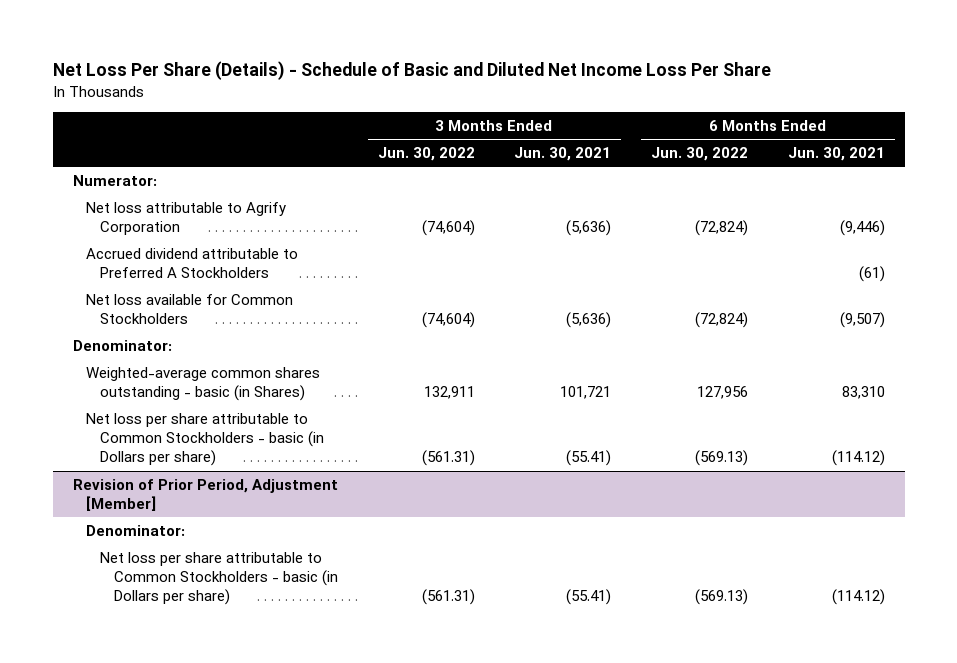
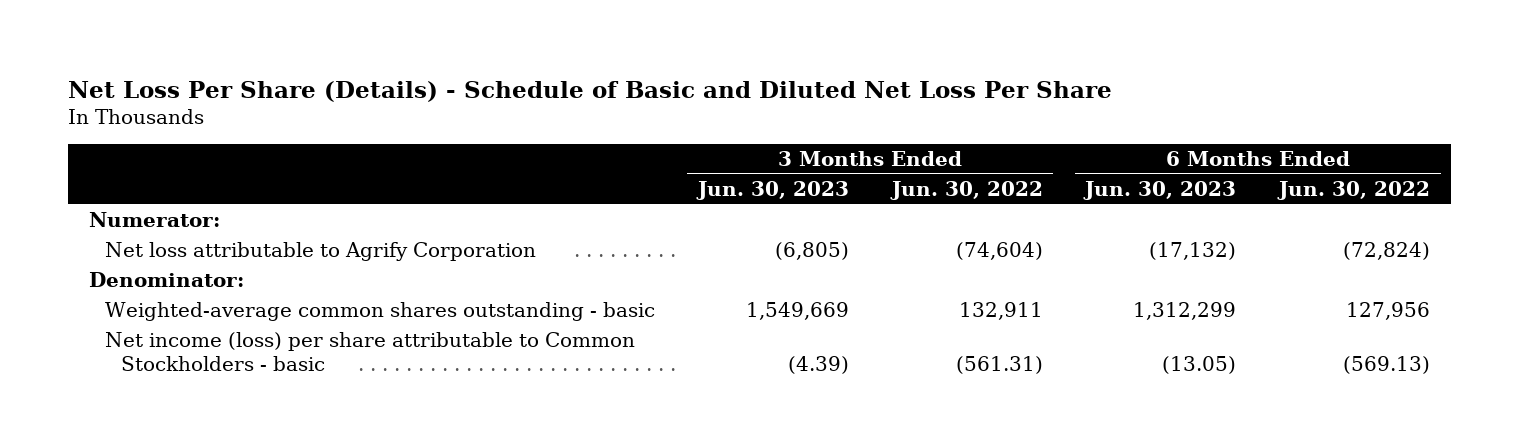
- Net Loss Per Share (Details) - Schedule of Basic and Diluted Net Income Loss Per Share
+ Net Loss Per Share (Details) - Schedule of Basic and Diluted Net Loss Per Share
- | 3 Months Ended Jun. 30, 2022 | 3 Months Ended Jun. 30, 2021 | 6 Months Ended Jun. 30, 2022 | 6 Months Ended Jun. 30, 2021
+ | 3 Months Ended Jun. 30, 2023 | 3 Months Ended Jun. 30, 2022 | 6 Months Ended Jun. 30, 2023 | 6 Months Ended Jun. 30, 2022
- Accrued dividend attributable to Preferred A Stockholders | | | | (61)
- Net loss available for Common Stockholders | (74,604) | (5,636) | (72,824) | (9,507)
- Weighted-average common shares outstanding - basic (in Shares) | 132,911 | 101,721 | 127,956 | 83,310
- Net loss per share attributable to Common Stockholders - basic (in Dollars per share) | (561.31) | (55.41) | (569.13) | (114.12)
- Revision of Prior Period, Adjustment [Member]
- Denominator:
- Net loss per share attributable to Common Stockholders - basic (in Dollars per share) | (561.31) | (55.41) | (569.13) | (114.12)
+ Weighted-average common shares outstanding - basic | 1,549,669 | 132,911 | 1,312,299 | 127,956
+ Net income (loss) per share attributable to Common Stockholders - basic | (4.39) | (561.31) | (13.05) | (569.13)

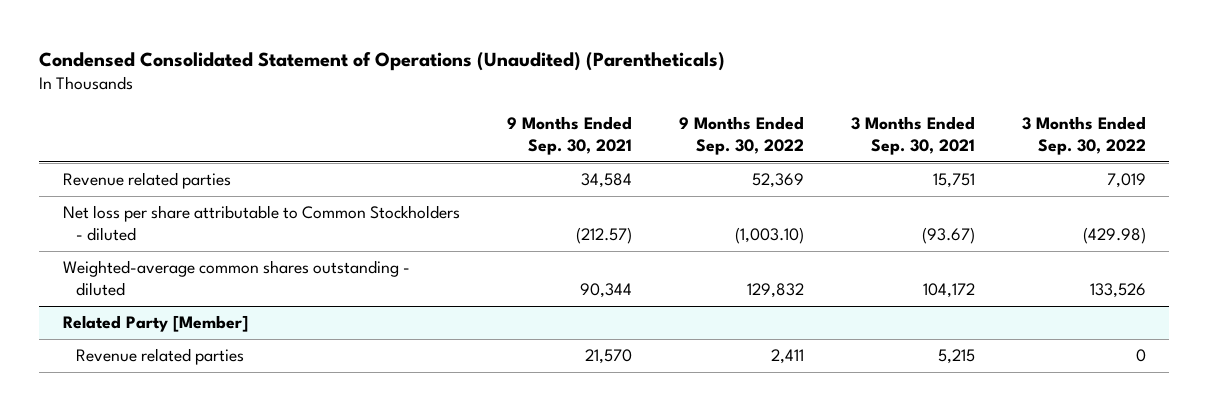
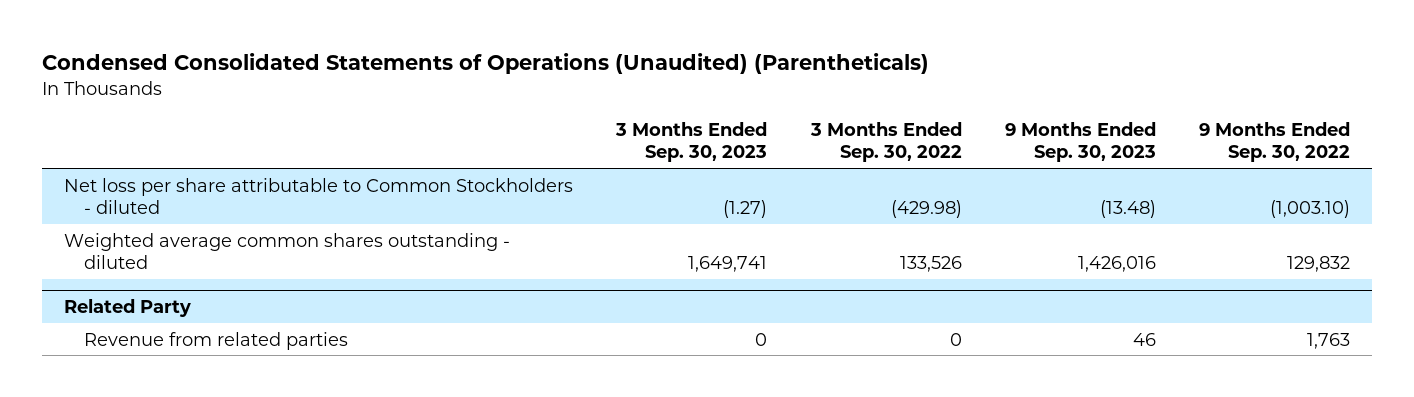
- Condensed Consolidated Statement of Operations (Unaudited) (Parentheticals)
+ Condensed Consolidated Statements of Operations (Unaudited) (Parentheticals)
- | 9 Months Ended Sep. 30, 2021 | 9 Months Ended Sep. 30, 2022 | 3 Months Ended Sep. 30, 2021 | 3 Months Ended Sep. 30, 2022
+ | 3 Months Ended Sep. 30, 2023 | 3 Months Ended Sep. 30, 2022 | 9 Months Ended Sep. 30, 2023 | 9 Months Ended Sep. 30, 2022
- Revenue related parties | 34,584 | 52,369 | 15,751 | 7,019
- Weighted-average common shares outstanding - diluted | 90,344 | 129,832 | 104,172 | 133,526
- Related Party [Member]
- Revenue related parties | 21,570 | 2,411 | 5,215 | 0
+ Weighted average common shares outstanding - diluted | 1,649,741 | 133,526 | 1,426,016 | 129,832
+ Related Party
+ Revenue from related parties | 0 | 0 | 46 | 1,763

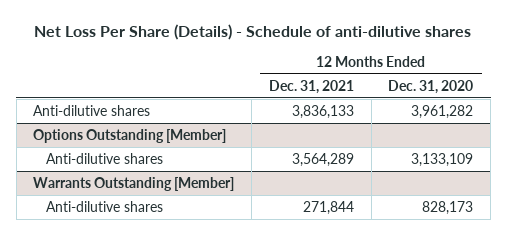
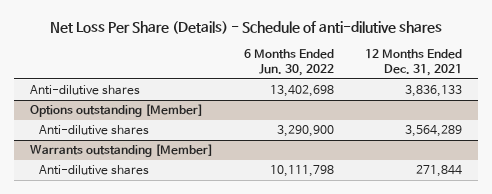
- | 12 Months Ended Dec. 31, 2021 | 12 Months Ended Dec. 31, 2020
+ | 6 Months Ended Jun. 30, 2022 | 12 Months Ended Dec. 31, 2021
- Options Outstanding [Member]
+ Options outstanding [Member]
- Warrants Outstanding [Member]
+ Warrants outstanding [Member]

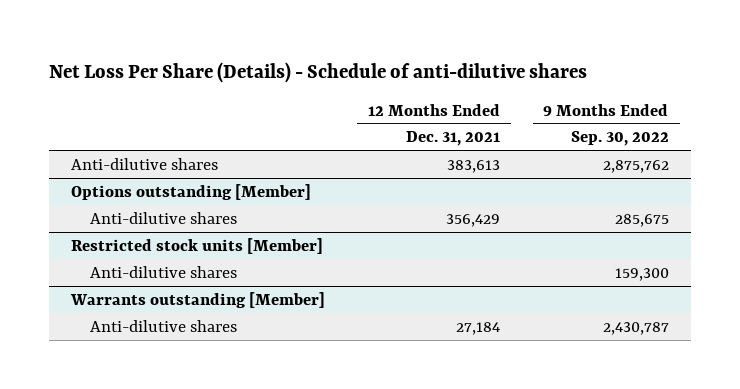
- | 6 Months Ended Jun. 30, 2022 | 12 Months Ended Dec. 31, 2021
+ | 12 Months Ended Dec. 31, 2021 | 9 Months Ended Sep. 30, 2022
- Anti-dilutive shares | 13,402,698 | 3,836,133
+ Anti-dilutive shares | 383,613 | 2,875,762
@ Options outstanding [Member]
- Anti-dilutive shares | 3,290,900 | 3,564,289
+ Anti-dilutive shares | 356,429 | 285,675
+ Restricted stock units [Member]
+ Anti-dilutive shares | | 159,300
@ Warrants outstanding [Member]
- Anti-dilutive shares | 10,111,798 | 271,844
+ Anti-dilutive shares | 27,184 | 2,430,787

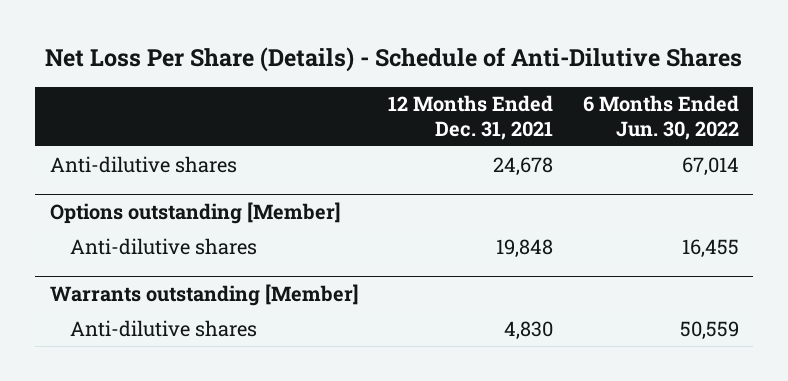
- Net Loss Per Share (Details) - Schedule of anti-dilutive shares
+ Net Loss Per Share (Details) - Schedule of Anti-Dilutive Shares
- | 12 Months Ended Dec. 31, 2021 | 9 Months Ended Sep. 30, 2022
+ | 12 Months Ended Dec. 31, 2021 | 6 Months Ended Jun. 30, 2022
- Anti-dilutive shares | 383,613 | 2,875,762
+ Anti-dilutive shares | 24,678 | 67,014
@ Options outstanding [Member]
- Anti-dilutive shares | 356,429 | 285,675
- Restricted stock units [Member]
- Anti-dilutive shares | | 159,300
@ Options outstanding [Member]
+ Anti-dilutive shares | 19,848 | 16,455
@ Warrants outstanding [Member]
- Anti-dilutive shares | 27,184 | 2,430,787
+ Anti-dilutive shares | 4,830 | 50,559

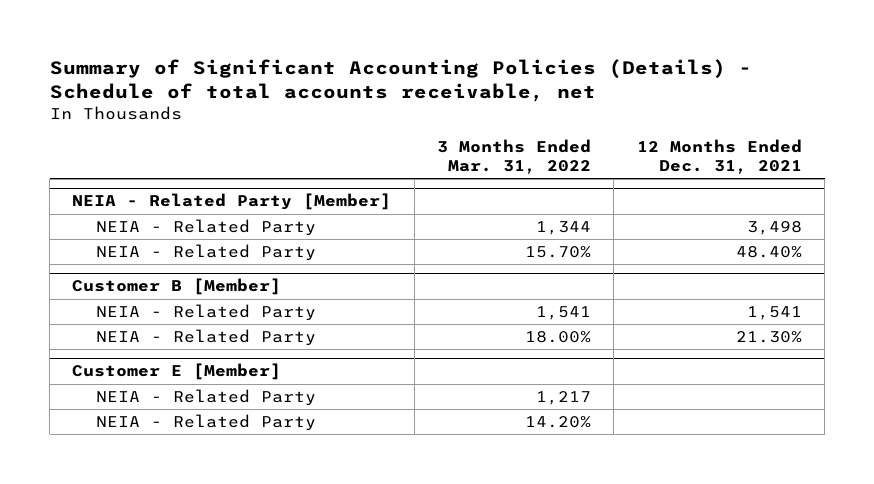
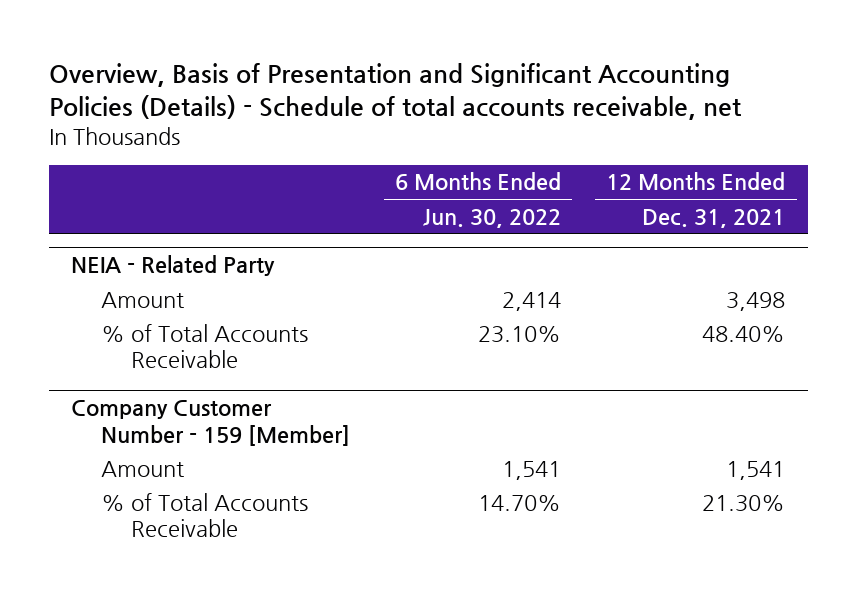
- Summary of Significant Accounting Policies (Details) - Schedule of total accounts receivable, net
+ Overview, Basis of Presentation and Significant Accounting Policies (Details) - Schedule of total accounts receivable, net
- | 3 Months Ended Mar. 31, 2022 | 12 Months Ended Dec. 31, 2021
+ | 6 Months Ended Jun. 30, 2022 | 12 Months Ended Dec. 31, 2021
- NEIA - Related Party [Member]
- NEIA - Related Party | 1,344 | 3,498
- NEIA - Related Party | 15.70% | 48.40%
- Customer B [Member]
- NEIA - Related Party | 1,541 | 1,541
- NEIA - Related Party | 18.00% | 21.30%
- Customer E [Member]
- NEIA - Related Party | 1,217 |
- NEIA - Related Party | 14.20% |
+ NEIA - Related Party
+ Amount | 2,414 | 3,498
+ % of Total Accounts Receivable | 23.10% | 48.40%
+ Company Customer Number - 159 [Member]
+ Amount | 1,541 | 1,541
+ % of Total Accounts Receivable | 14.70% | 21.30%

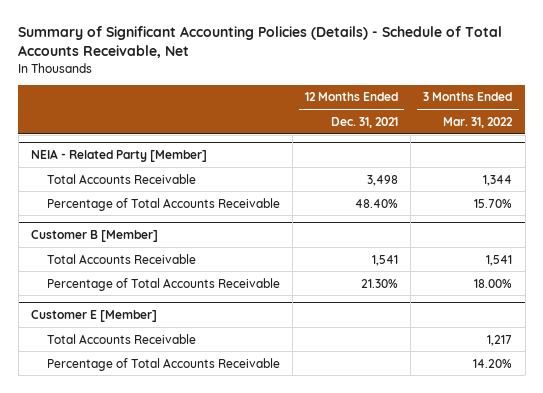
- Overview, Basis of Presentation and Significant Accounting Policies (Details) - Schedule of total accounts receivable, net
+ Summary of Significant Accounting Policies (Details) - Schedule of Total Accounts Receivable, Net
- | 6 Months Ended Jun. 30, 2022 | 12 Months Ended Dec. 31, 2021
+ | 12 Months Ended Dec. 31, 2021 | 3 Months Ended Mar. 31, 2022
- NEIA - Related Party
- Amount | 2,414 | 3,498
- % of Total Accounts Receivable | 23.10% | 48.40%
- Company Customer Number - 159 [Member]
- Amount | 1,541 | 1,541
- % of Total Accounts Receivable | 14.70% | 21.30%
+ NEIA - Related Party [Member]
+ Total Accounts Receivable | 3,498 | 1,344
+ Percentage of Total Accounts Receivable | 48.40% | 15.70%
+ Customer B [Member]
+ Total Accounts Receivable | 1,541 | 1,541
+ Percentage of Total Accounts Receivable | 21.30% | 18.00%
+ Customer E [Member]
+ Total Accounts Receivable | | 1,217
+ Percentage of Total Accounts Receivable | | 14.20%

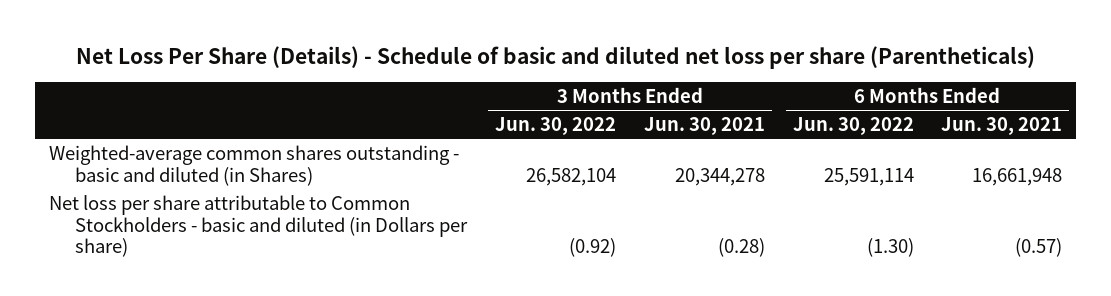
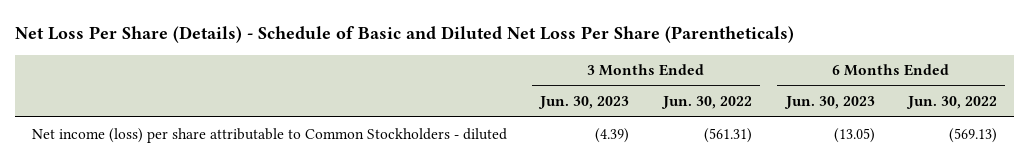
- Net Loss Per Share (Details) - Schedule of basic and diluted net loss per share (Parentheticals)
+ Net Loss Per Share (Details) - Schedule of Basic and Diluted Net Loss Per Share (Parentheticals)
- | 3 Months Ended Jun. 30, 2022 | 3 Months Ended Jun. 30, 2021 | 6 Months Ended Jun. 30, 2022 | 6 Months Ended Jun. 30, 2021
+ | 3 Months Ended Jun. 30, 2023 | 3 Months Ended Jun. 30, 2022 | 6 Months Ended Jun. 30, 2023 | 6 Months Ended Jun. 30, 2022
- Weighted-average common shares outstanding - basic and diluted (in Shares) | 26,582,104 | 20,344,278 | 25,591,114 | 16,661,948
- Net loss per share attributable to Common Stockholders - basic and diluted (in Dollars per share) | (0.92) | (0.28) | (1.30) | (0.57)
+ Net income (loss) per share attributable to Common Stockholders - diluted | (4.39) | (561.31) | (13.05) | (569.13)

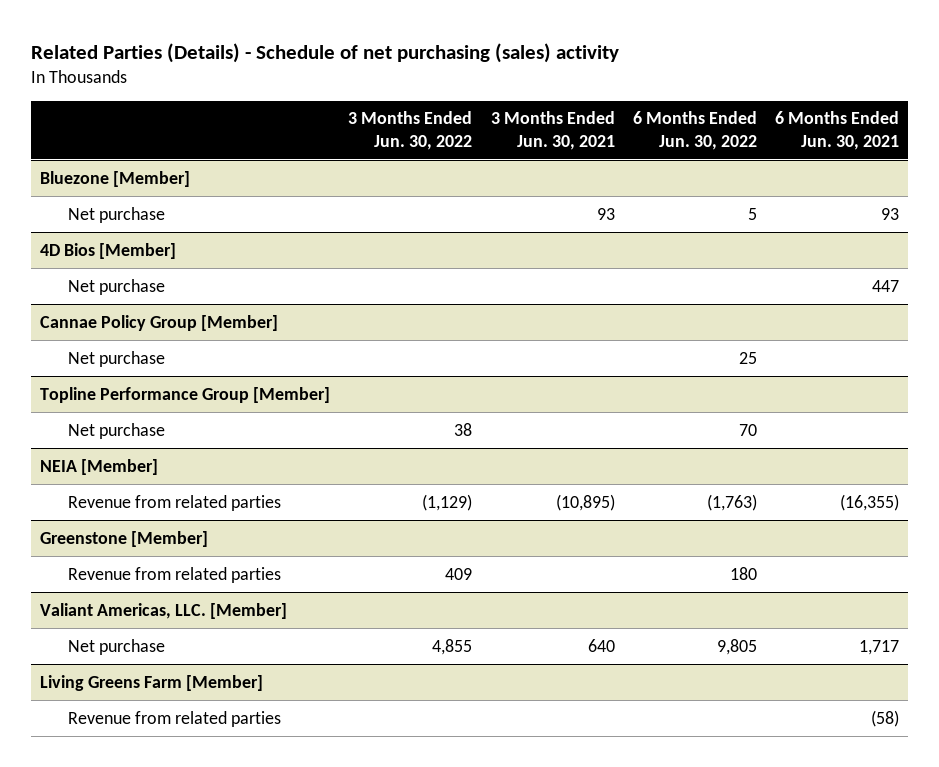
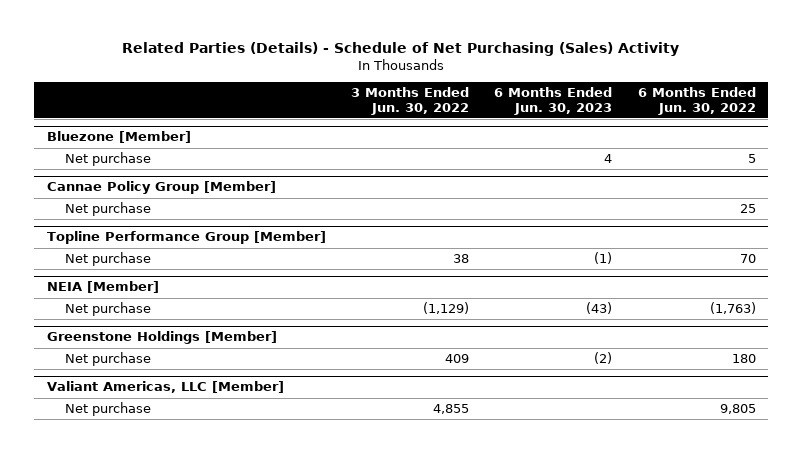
- Related Parties (Details) - Schedule of net purchasing (sales) activity
+ Related Parties (Details) - Schedule of Net Purchasing (Sales) Activity
- | 3 Months Ended Jun. 30, 2022 | 3 Months Ended Jun. 30, 2021 | 6 Months Ended Jun. 30, 2022 | 6 Months Ended Jun. 30, 2021
+ | 3 Months Ended Jun. 30, 2022 | 6 Months Ended Jun. 30, 2023 | 6 Months Ended Jun. 30, 2022
- 4D Bios [Member]
- Net purchase | | | | 447
@ NEIA [Member]
- Revenue from related parties | (1,129) | (10,895) | (1,763) | (16,355)
- Greenstone [Member]
- Revenue from related parties | 409 | | 180 |
- Valiant Americas, LLC. [Member]
@ NEIA [Member]
+ Net purchase | (1,129) | (43) | (1,763)
+ Greenstone Holdings [Member]
+ Net purchase | 409 | (2) | 180
+ Valiant Americas, LLC [Member]
- Living Greens Farm [Member]
- Revenue from related parties | | | | (58)

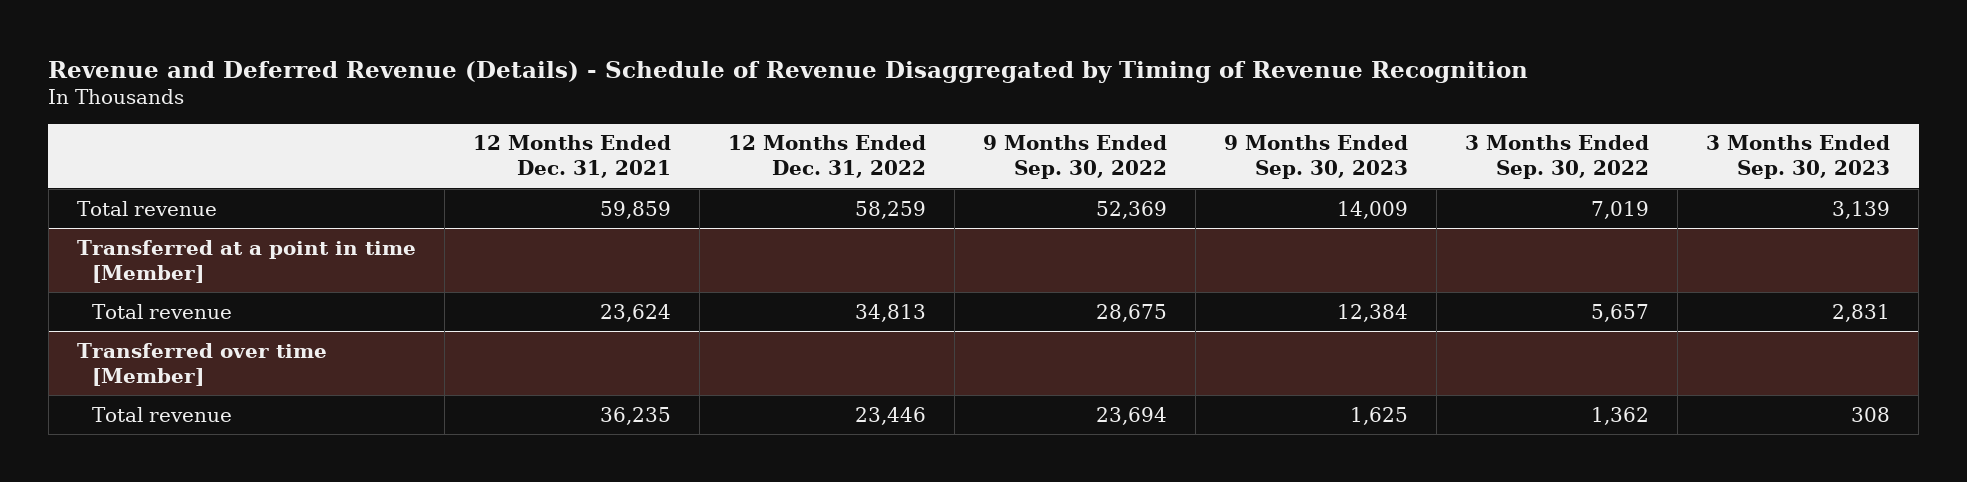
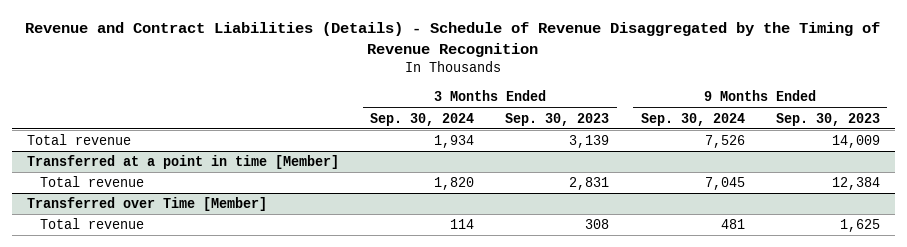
- Revenue and Deferred Revenue (Details) - Schedule of Revenue Disaggregated by Timing of Revenue Recognition
+ Revenue and Contract Liabilities (Details) - Schedule of Revenue Disaggregated by the Timing of Revenue Recognition
- | 12 Months Ended Dec. 31, 2021 | 12 Months Ended Dec. 31, 2022 | 9 Months Ended Sep. 30, 2022 | 9 Months Ended Sep. 30, 2023 | 3 Months Ended Sep. 30, 2022 | 3 Months Ended Sep. 30, 2023
+ | 3 Months Ended Sep. 30, 2024 | 3 Months Ended Sep. 30, 2023 | 9 Months Ended Sep. 30, 2024 | 9 Months Ended Sep. 30, 2023
- Transferred over time [Member]
+ Transferred over Time [Member]

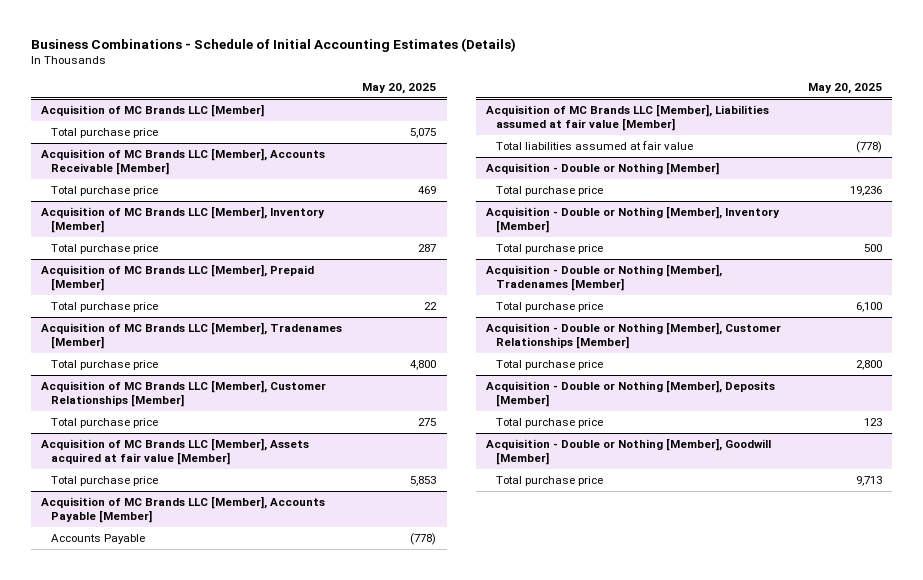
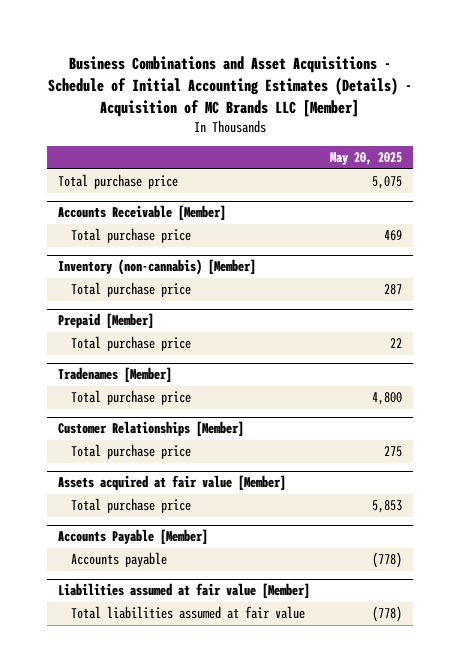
- Business Combinations - Schedule of Initial Accounting Estimates (Details)
+ Business Combinations and Asset Acquisitions - Schedule of Initial Accounting Estimates (Details) - Acquisition of MC Brands LLC [Member]
- Acquisition of MC Brands LLC [Member]
- Acquisition of MC Brands LLC [Member], Accounts Receivable [Member]
+ Accounts Receivable [Member]
- Acquisition of MC Brands LLC [Member], Inventory [Member]
+ Inventory (non-cannabis) [Member]
- Acquisition of MC Brands LLC [Member], Prepaid [Member]
+ Prepaid [Member]
- Acquisition of MC Brands LLC [Member], Tradenames [Member]
+ Tradenames [Member]
- Acquisition of MC Brands LLC [Member], Customer Relationships [Member]
+ Customer Relationships [Member]
- Acquisition of MC Brands LLC [Member], Assets acquired at fair value [Member]
+ Assets acquired at fair value [Member]
- Acquisition of MC Brands LLC [Member], Accounts Payable [Member]
- Accounts Payable | (778)
- Acquisition of MC Brands LLC [Member], Liabilities assumed at fair value [Member]
+ Accounts Payable [Member]
+ Accounts payable | (778)
+ Liabilities assumed at fair value [Member]
- Acquisition - Double or Nothing [Member]
- Total purchase price | 19,236
- Acquisition - Double or Nothing [Member], Inventory [Member]
- Total purchase price | 500
- Acquisition - Double or Nothing [Member], Tradenames [Member]
- Total purchase price | 6,100
- Acquisition - Double or Nothing [Member], Customer Relationships [Member]
- Total purchase price | 2,800
- Acquisition - Double or Nothing [Member], Deposits [Member]
- Total purchase price | 123
- Acquisition - Double or Nothing [Member], Goodwill [Member]
- Total purchase price | 9,713

